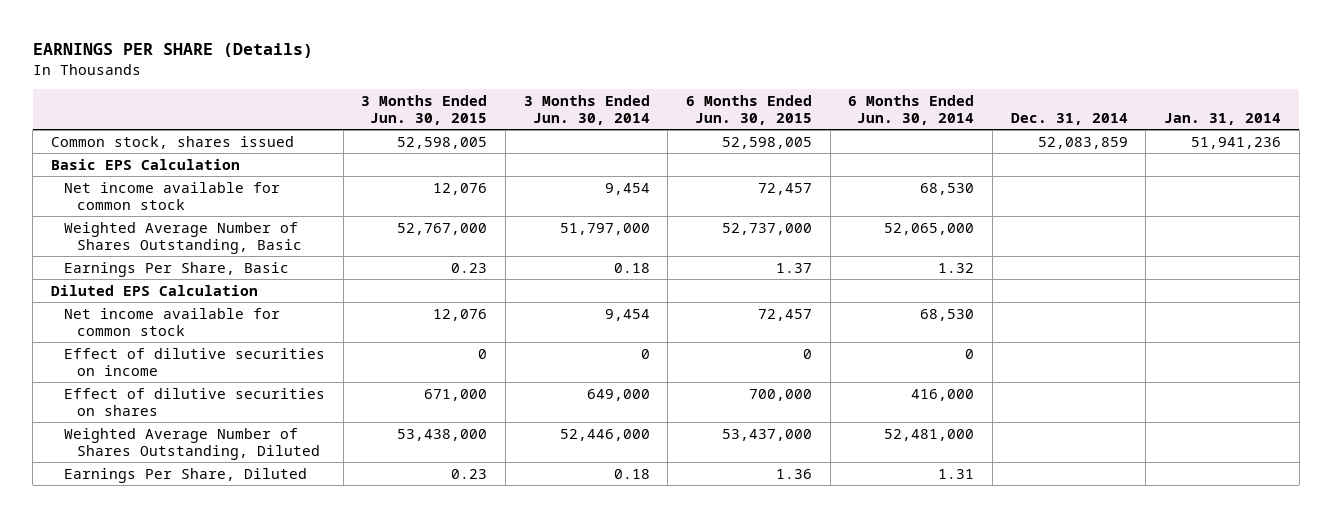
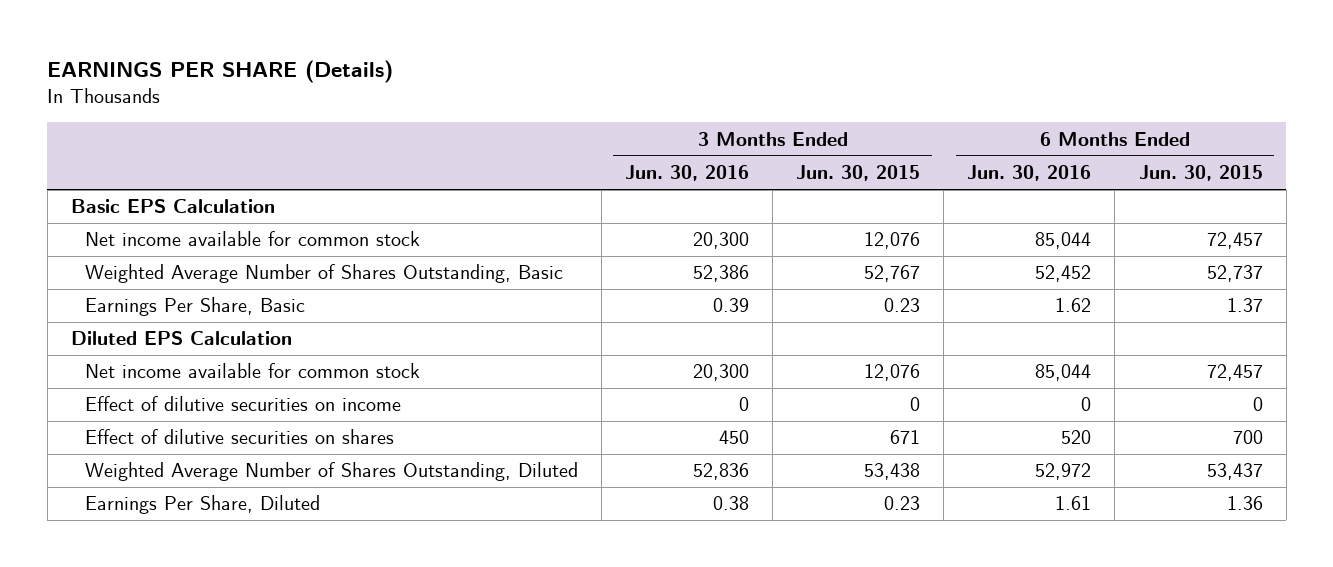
- | 3 Months Ended Jun. 30, 2015 | 3 Months Ended Jun. 30, 2014 | 6 Months Ended Jun. 30, 2015 | 6 Months Ended Jun. 30, 2014 | Dec. 31, 2014 | Jan. 31, 2014
+ | 3 Months Ended Jun. 30, 2016 | 3 Months Ended Jun. 30, 2015 | 6 Months Ended Jun. 30, 2016 | 6 Months Ended Jun. 30, 2015
- Common stock, shares issued | 52,598,005 | | 52,598,005 | | 52,083,859 | 51,941,236
- Weighted Average Number of Shares Outstanding, Basic | 52,767,000 | 51,797,000 | 52,737,000 | 52,065,000 | |
+ Weighted Average Number of Shares Outstanding, Basic | 52,386 | 52,767 | 52,452 | 52,737
- Effect of dilutive securities on shares | 671,000 | 649,000 | 700,000 | 416,000 | |
- Weighted Average Number of Shares Outstanding, Diluted | 53,438,000 | 52,446,000 | 53,437,000 | 52,481,000 | |
+ Effect of dilutive securities on shares | 450 | 671 | 520 | 700
+ Weighted Average Number of Shares Outstanding, Diluted | 52,836 | 53,438 | 52,972 | 53,437

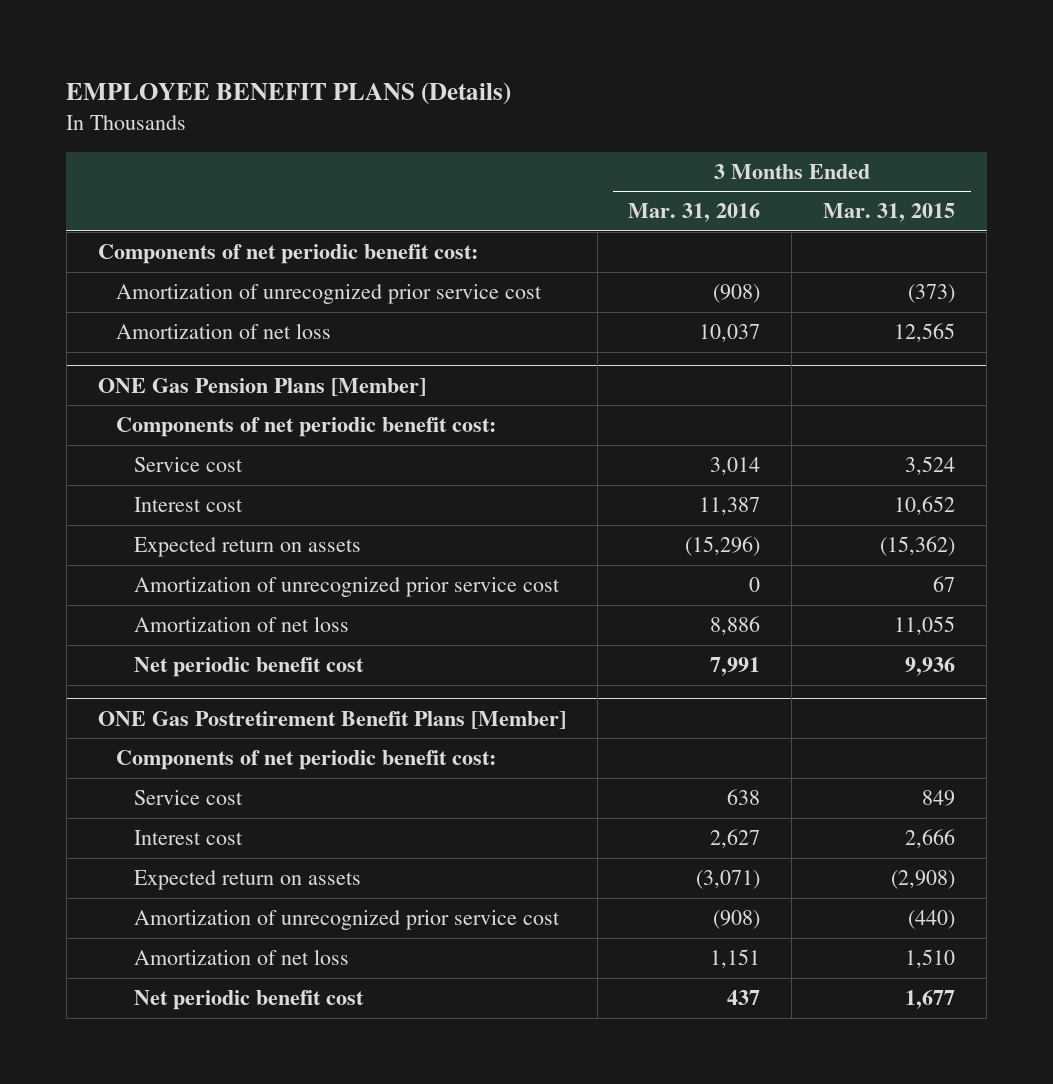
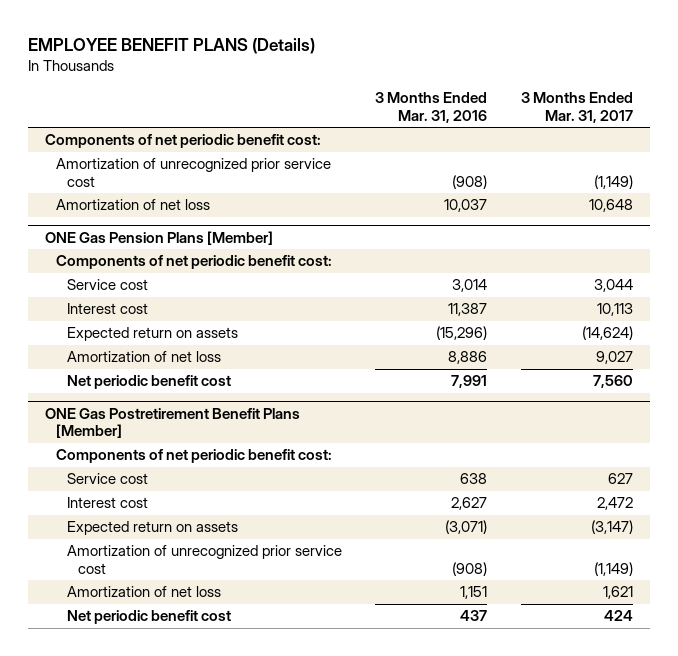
- | 3 Months Ended Mar. 31, 2016 | 3 Months Ended Mar. 31, 2015
+ | 3 Months Ended Mar. 31, 2016 | 3 Months Ended Mar. 31, 2017
@ ONE Gas Pension Plans [Member]
- Amortization of unrecognized prior service cost | 0 | 67

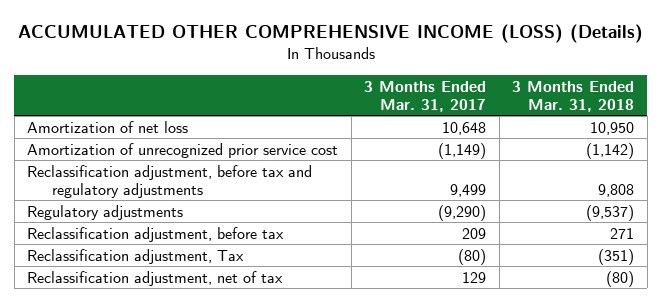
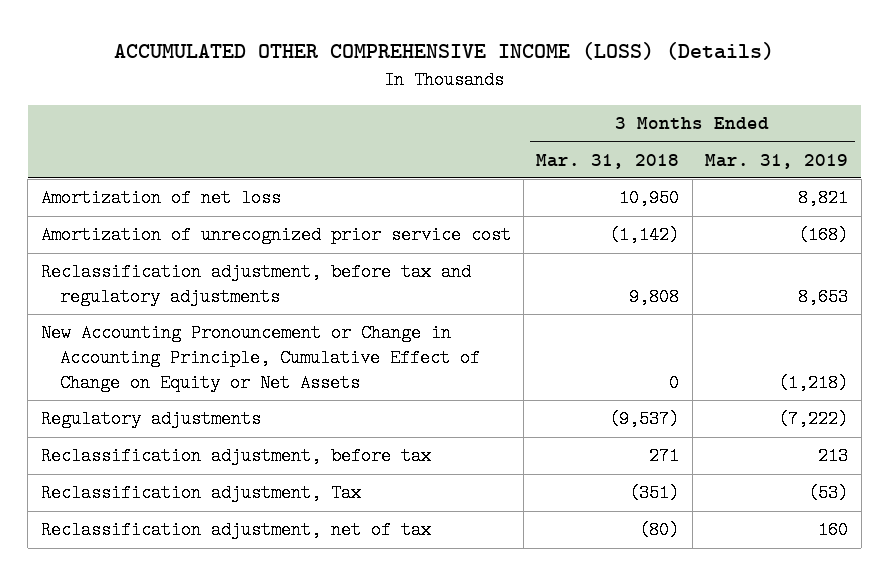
- | 3 Months Ended Mar. 31, 2017 | 3 Months Ended Mar. 31, 2018
+ | 3 Months Ended Mar. 31, 2018 | 3 Months Ended Mar. 31, 2019
+ New Accounting Pronouncement or Change in Accounting Principle, Cumulative Effect of Change on Equity or Net Assets | 0 | (1,218)

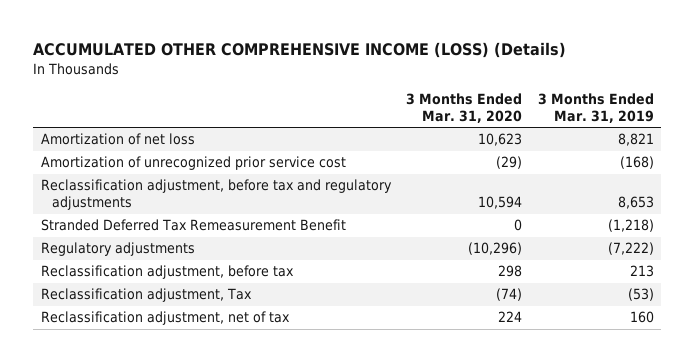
- | 3 Months Ended Mar. 31, 2018 | 3 Months Ended Mar. 31, 2019
+ | 3 Months Ended Mar. 31, 2020 | 3 Months Ended Mar. 31, 2019
- New Accounting Pronouncement or Change in Accounting Principle, Cumulative Effect of Change on Equity or Net Assets | 0 | (1,218)
+ Stranded Deferred Tax Remeasurement Benefit | 0 | (1,218)

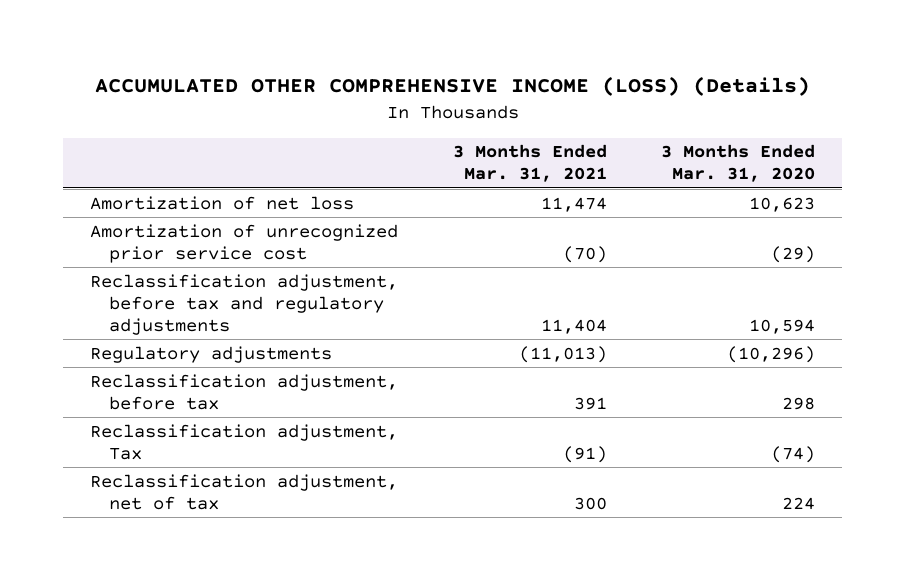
- | 3 Months Ended Mar. 31, 2020 | 3 Months Ended Mar. 31, 2019
+ | 3 Months Ended Mar. 31, 2021 | 3 Months Ended Mar. 31, 2020
- Stranded Deferred Tax Remeasurement Benefit | 0 | (1,218)

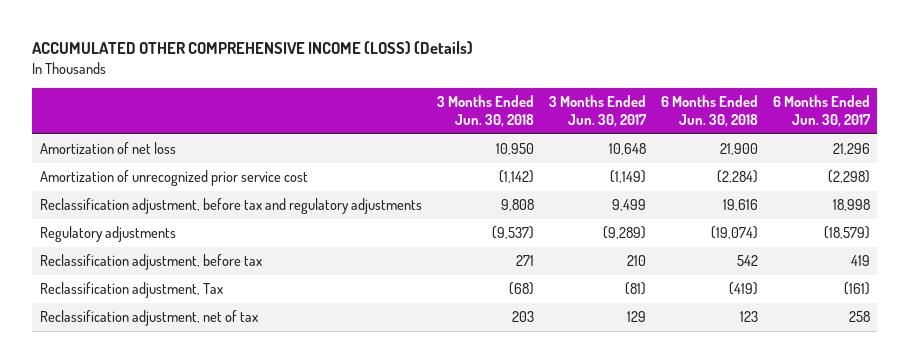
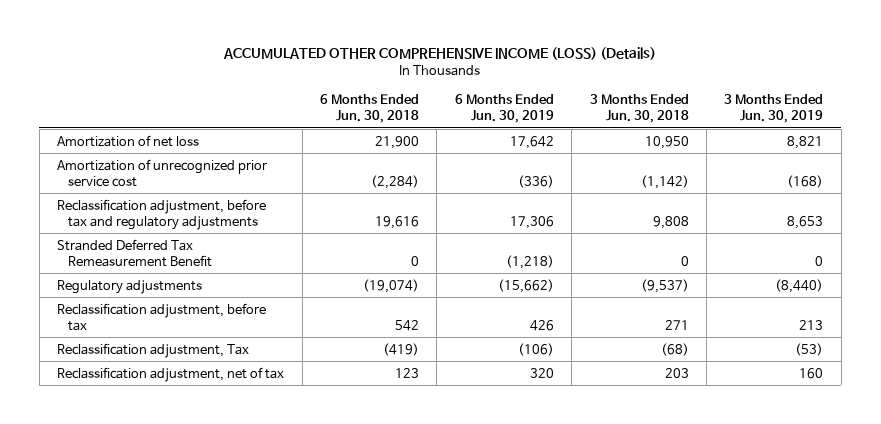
- | 3 Months Ended Jun. 30, 2018 | 3 Months Ended Jun. 30, 2017 | 6 Months Ended Jun. 30, 2018 | 6 Months Ended Jun. 30, 2017
+ | 6 Months Ended Jun. 30, 2018 | 6 Months Ended Jun. 30, 2019 | 3 Months Ended Jun. 30, 2018 | 3 Months Ended Jun. 30, 2019
+ Stranded Deferred Tax Remeasurement Benefit | 0 | (1,218) | 0 | 0

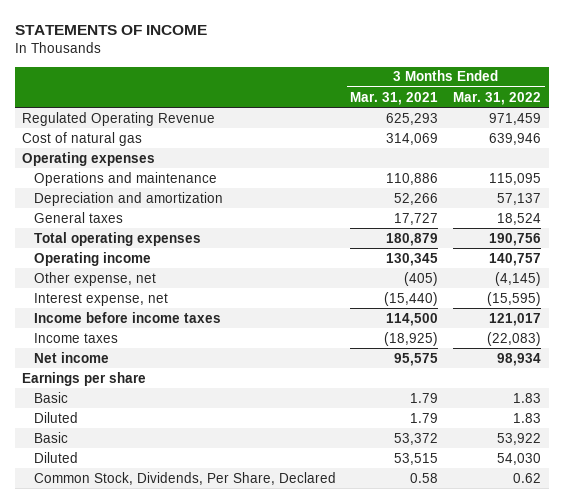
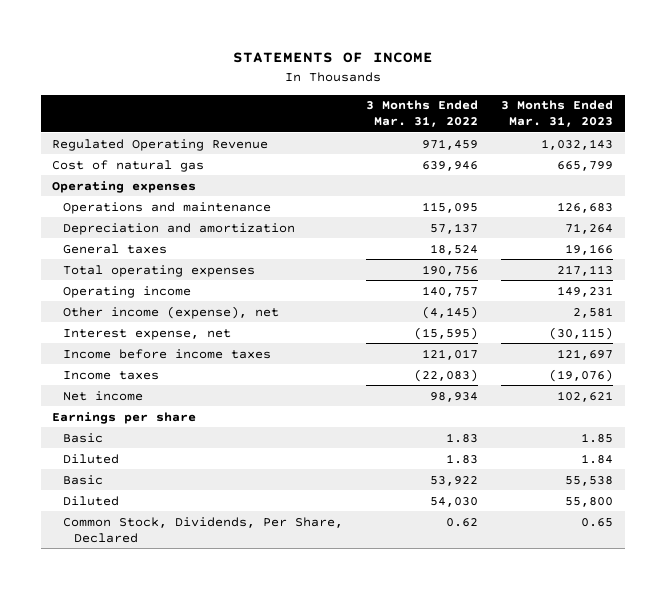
- | 3 Months Ended Mar. 31, 2021 | 3 Months Ended Mar. 31, 2022
+ | 3 Months Ended Mar. 31, 2022 | 3 Months Ended Mar. 31, 2023
- Other expense, net | (405) | (4,145)
+ Other income (expense), net | (4,145) | 2,581

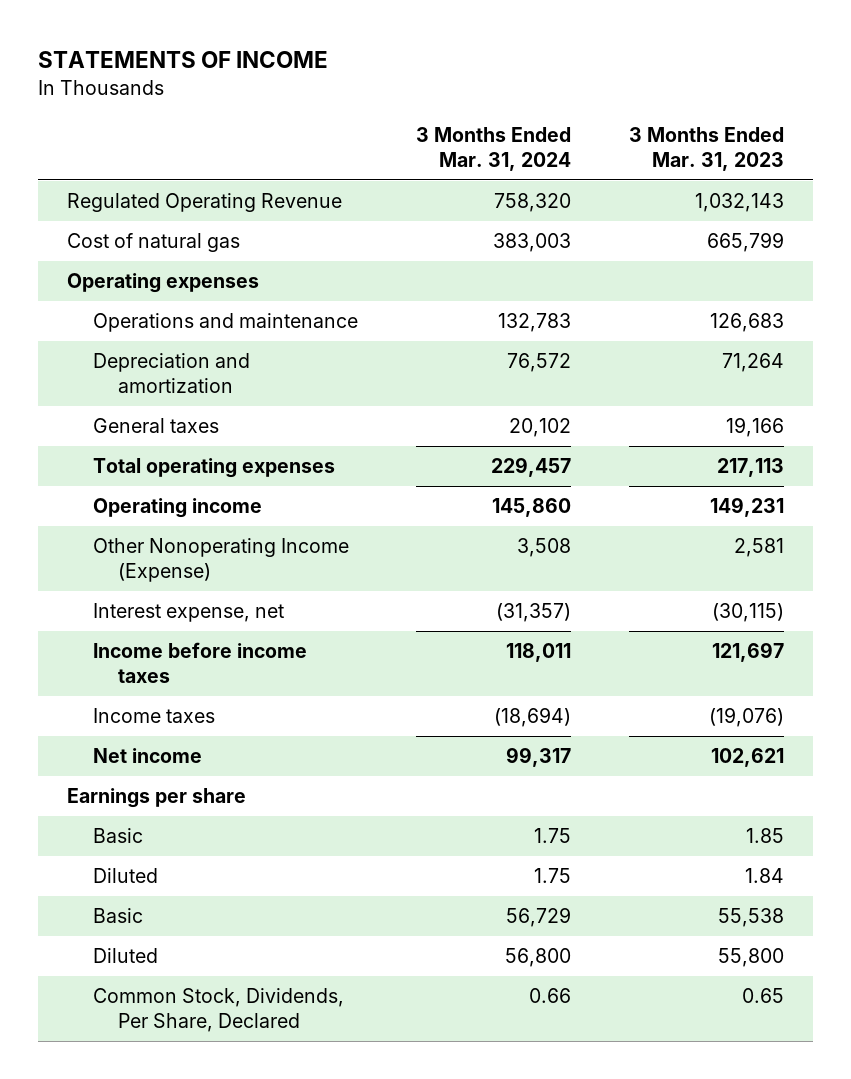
- | 3 Months Ended Mar. 31, 2022 | 3 Months Ended Mar. 31, 2023
+ | 3 Months Ended Mar. 31, 2024 | 3 Months Ended Mar. 31, 2023
- Other income (expense), net | (4,145) | 2,581
+ Other Nonoperating Income (Expense) | 3,508 | 2,581

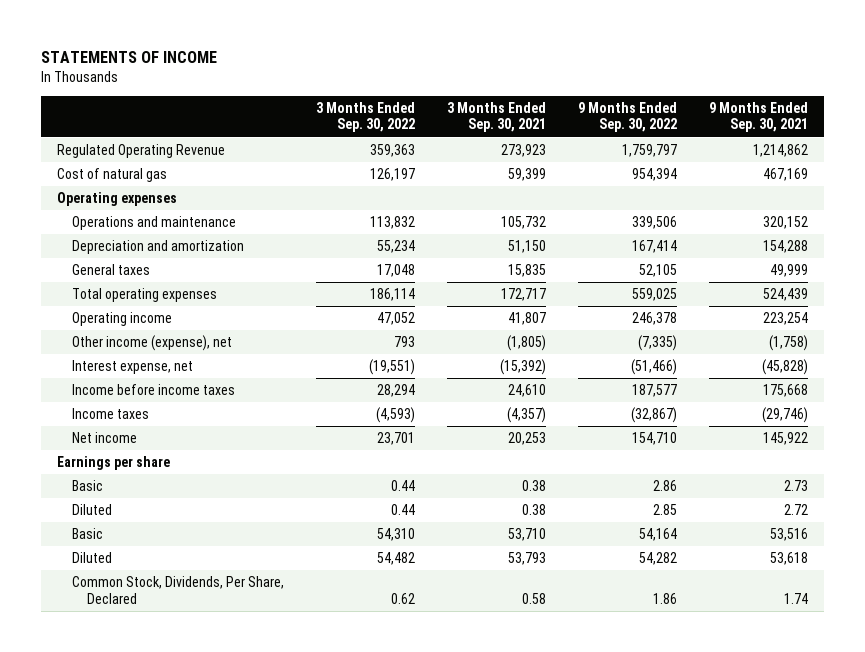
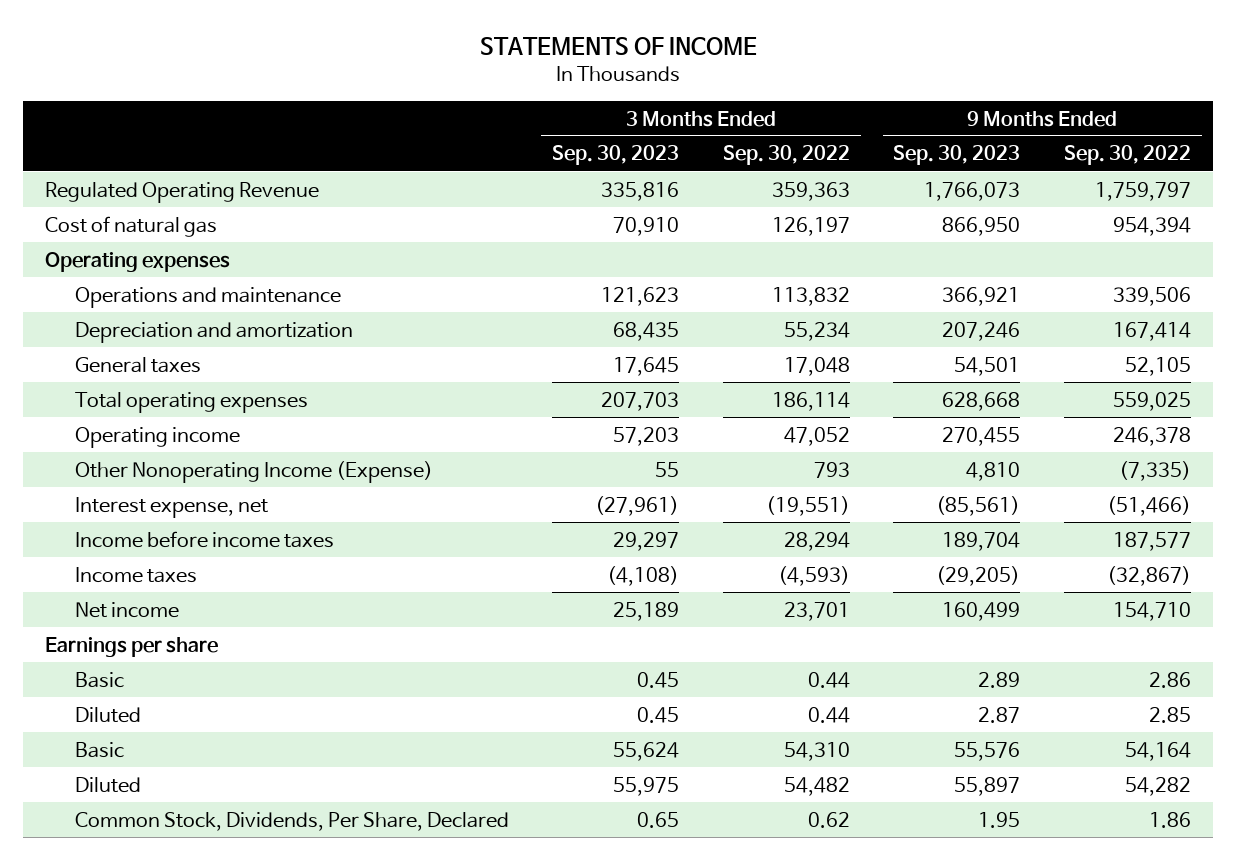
- | 3 Months Ended Sep. 30, 2022 | 3 Months Ended Sep. 30, 2021 | 9 Months Ended Sep. 30, 2022 | 9 Months Ended Sep. 30, 2021
+ | 3 Months Ended Sep. 30, 2023 | 3 Months Ended Sep. 30, 2022 | 9 Months Ended Sep. 30, 2023 | 9 Months Ended Sep. 30, 2022
- Other income (expense), net | 793 | (1,805) | (7,335) | (1,758)
+ Other Nonoperating Income (Expense) | 55 | 793 | 4,810 | (7,335)

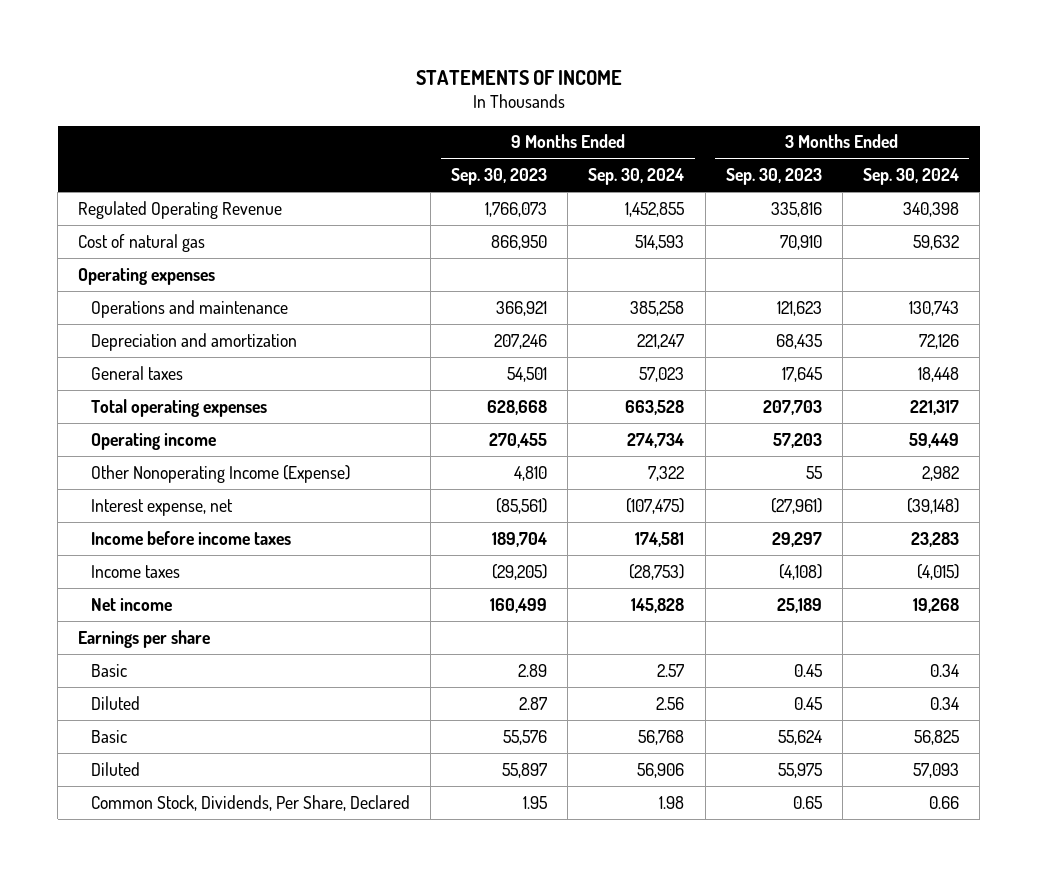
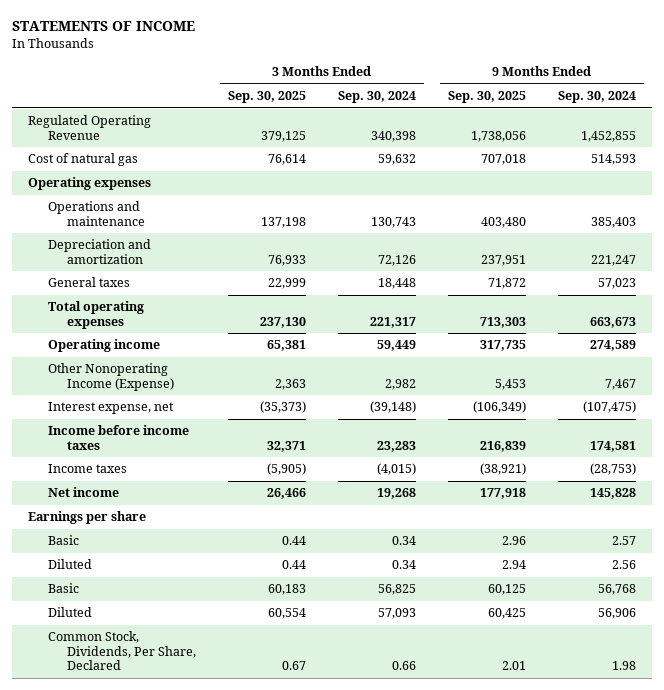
- | 9 Months Ended Sep. 30, 2023 | 9 Months Ended Sep. 30, 2024 | 3 Months Ended Sep. 30, 2023 | 3 Months Ended Sep. 30, 2024
+ | 3 Months Ended Sep. 30, 2025 | 3 Months Ended Sep. 30, 2024 | 9 Months Ended Sep. 30, 2025 | 9 Months Ended Sep. 30, 2024
- Operations and maintenance | 366,921 | 385,258 | 121,623 | 130,743
+ Operations and maintenance | 137,198 | 130,743 | 403,480 | 385,403
- Total operating expenses | 628,668 | 663,528 | 207,703 | 221,317
- Operating income | 270,455 | 274,734 | 57,203 | 59,449
- Other Nonoperating Income (Expense) | 4,810 | 7,322 | 55 | 2,982
+ Total operating expenses | 237,130 | 221,317 | 713,303 | 663,673
+ Operating income | 65,381 | 59,449 | 317,735 | 274,589
+ Other Nonoperating Income (Expense) | 2,363 | 2,982 | 5,453 | 7,467

